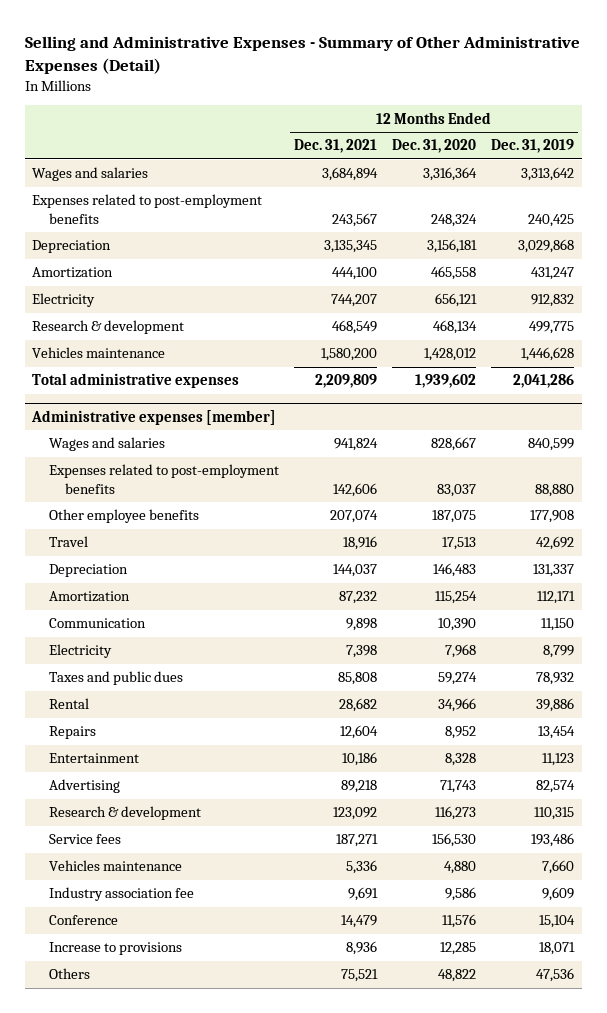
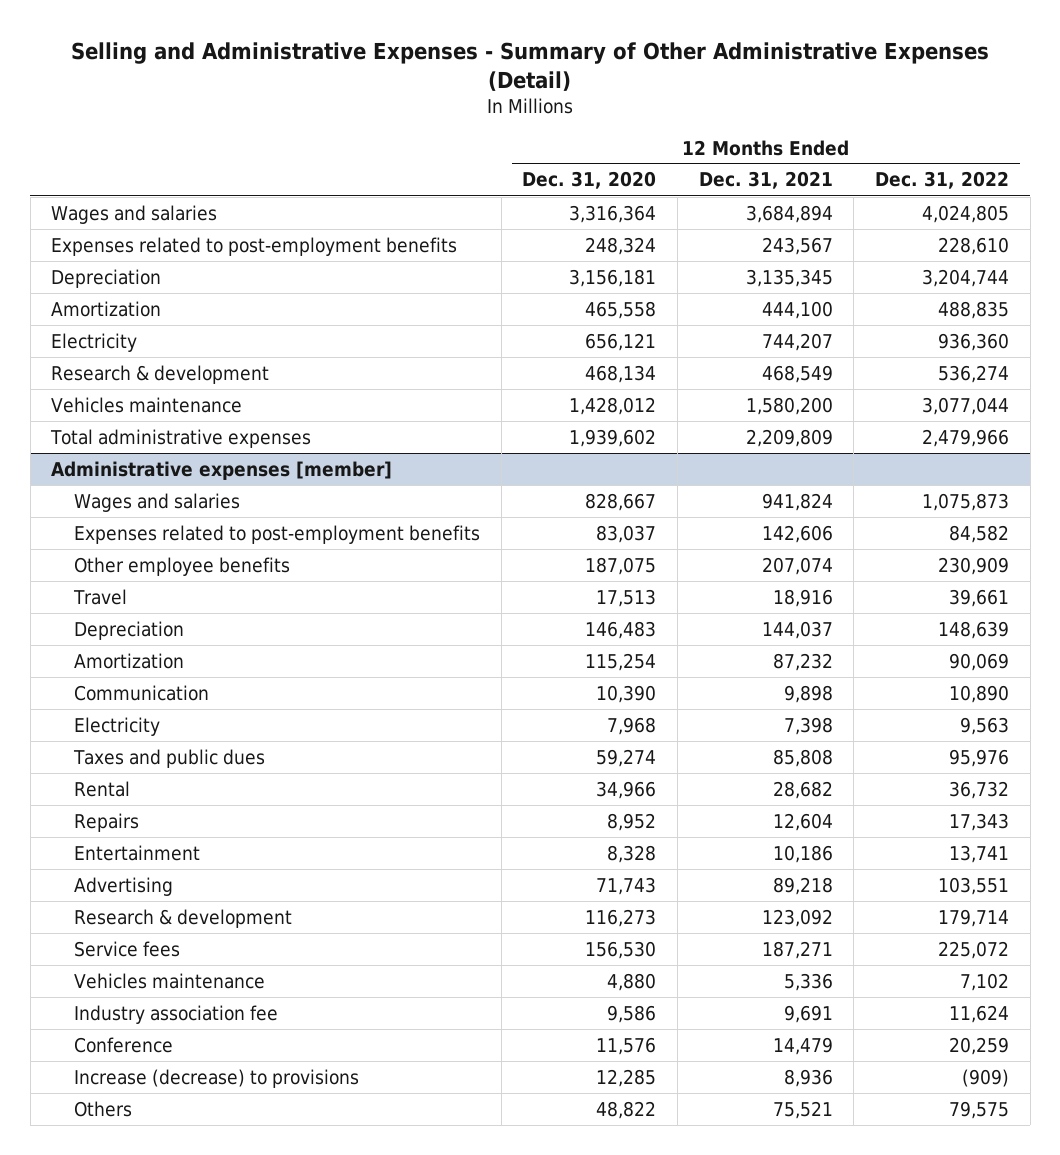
- | 12 Months Ended Dec. 31, 2021 | 12 Months Ended Dec. 31, 2020 | 12 Months Ended Dec. 31, 2019
+ | 12 Months Ended Dec. 31, 2020 | 12 Months Ended Dec. 31, 2021 | 12 Months Ended Dec. 31, 2022
@ Administrative expenses [member]
- Increase to provisions | 8,936 | 12,285 | 18,071
+ Increase (decrease) to provisions | 12,285 | 8,936 | (909)

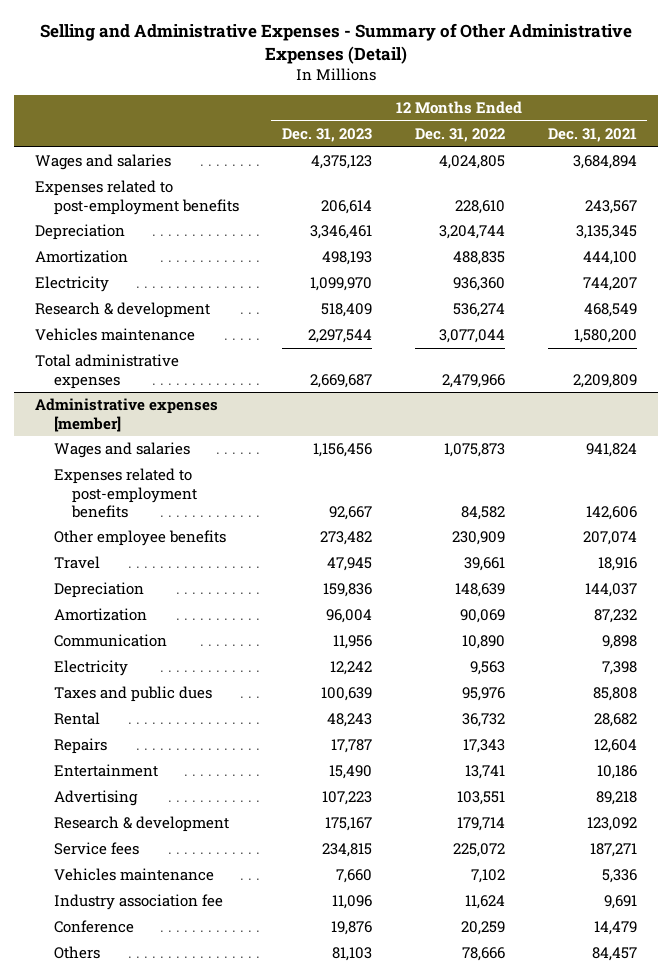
- | 12 Months Ended Dec. 31, 2020 | 12 Months Ended Dec. 31, 2021 | 12 Months Ended Dec. 31, 2022
+ | 12 Months Ended Dec. 31, 2023 | 12 Months Ended Dec. 31, 2022 | 12 Months Ended Dec. 31, 2021
@ Administrative expenses [member]
- Increase (decrease) to provisions | 12,285 | 8,936 | (909)
- Others | 48,822 | 75,521 | 79,575
+ Others | 81,103 | 78,666 | 84,457

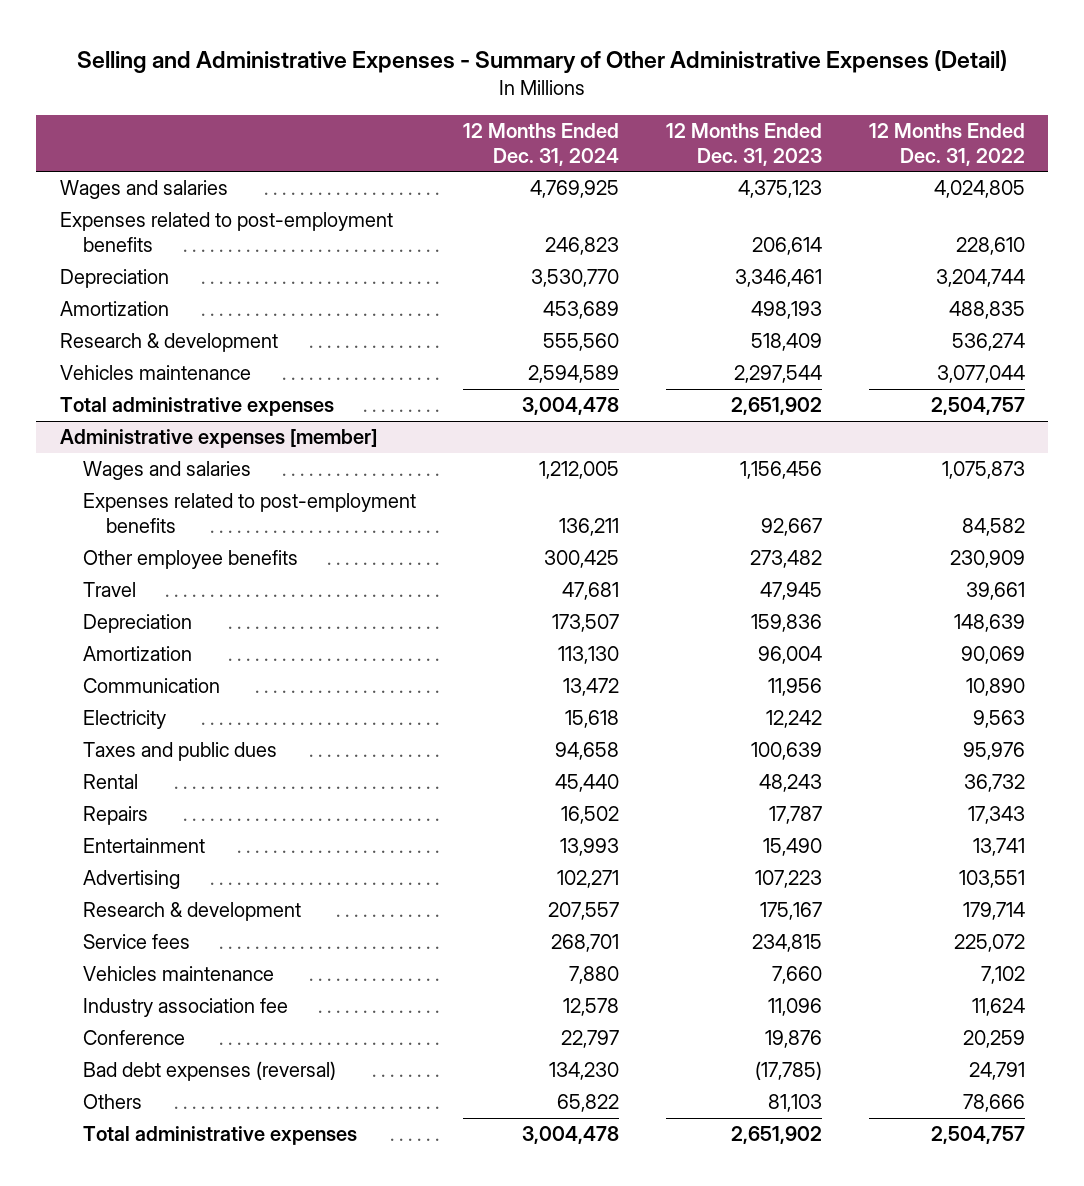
- | 12 Months Ended Dec. 31, 2023 | 12 Months Ended Dec. 31, 2022 | 12 Months Ended Dec. 31, 2021
+ | 12 Months Ended Dec. 31, 2024 | 12 Months Ended Dec. 31, 2023 | 12 Months Ended Dec. 31, 2022
- Electricity | 1,099,970 | 936,360 | 744,207
- Total administrative expenses | 2,669,687 | 2,479,966 | 2,209,809
+ Total administrative expenses | 3,004,478 | 2,651,902 | 2,504,757
@ Administrative expenses [member]
+ Bad debt expenses (reversal) | 134,230 | (17,785) | 24,791
+ Total administrative expenses | 3,004,478 | 2,651,902 | 2,504,757

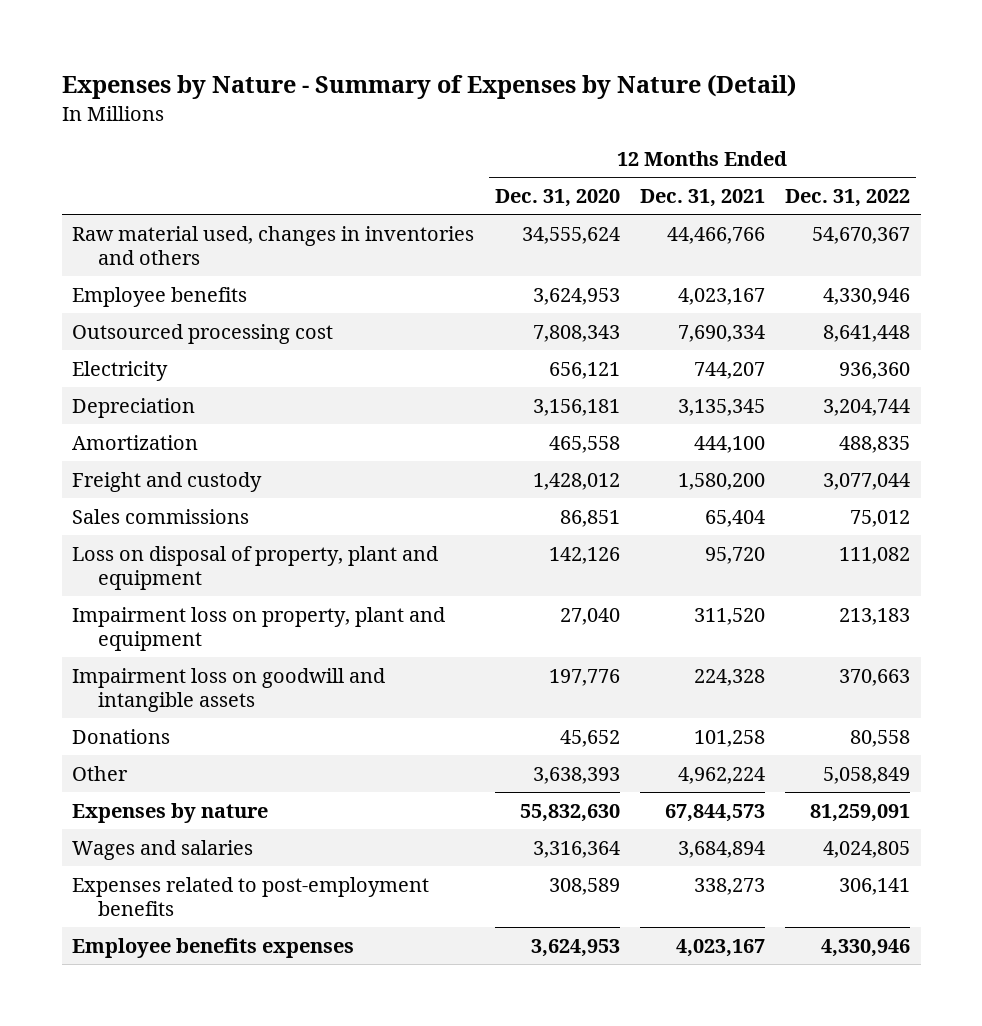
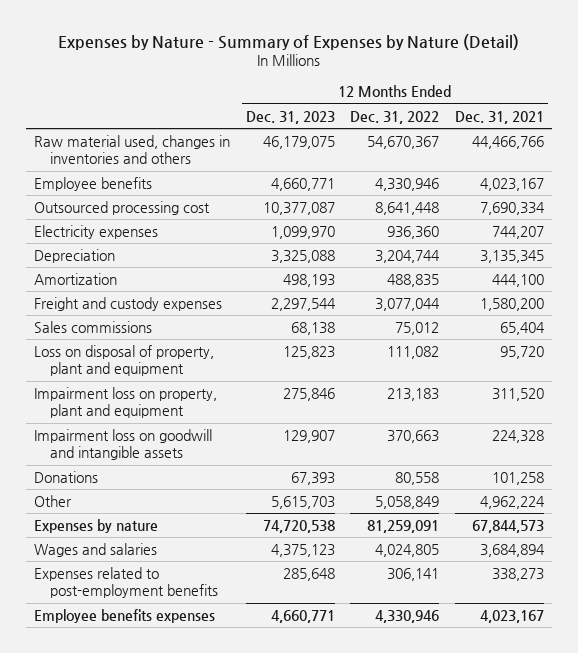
- | 12 Months Ended Dec. 31, 2020 | 12 Months Ended Dec. 31, 2021 | 12 Months Ended Dec. 31, 2022
+ | 12 Months Ended Dec. 31, 2023 | 12 Months Ended Dec. 31, 2022 | 12 Months Ended Dec. 31, 2021
- Electricity | 656,121 | 744,207 | 936,360
+ Electricity expenses | 1,099,970 | 936,360 | 744,207
- Freight and custody | 1,428,012 | 1,580,200 | 3,077,044
+ Freight and custody expenses | 2,297,544 | 3,077,044 | 1,580,200

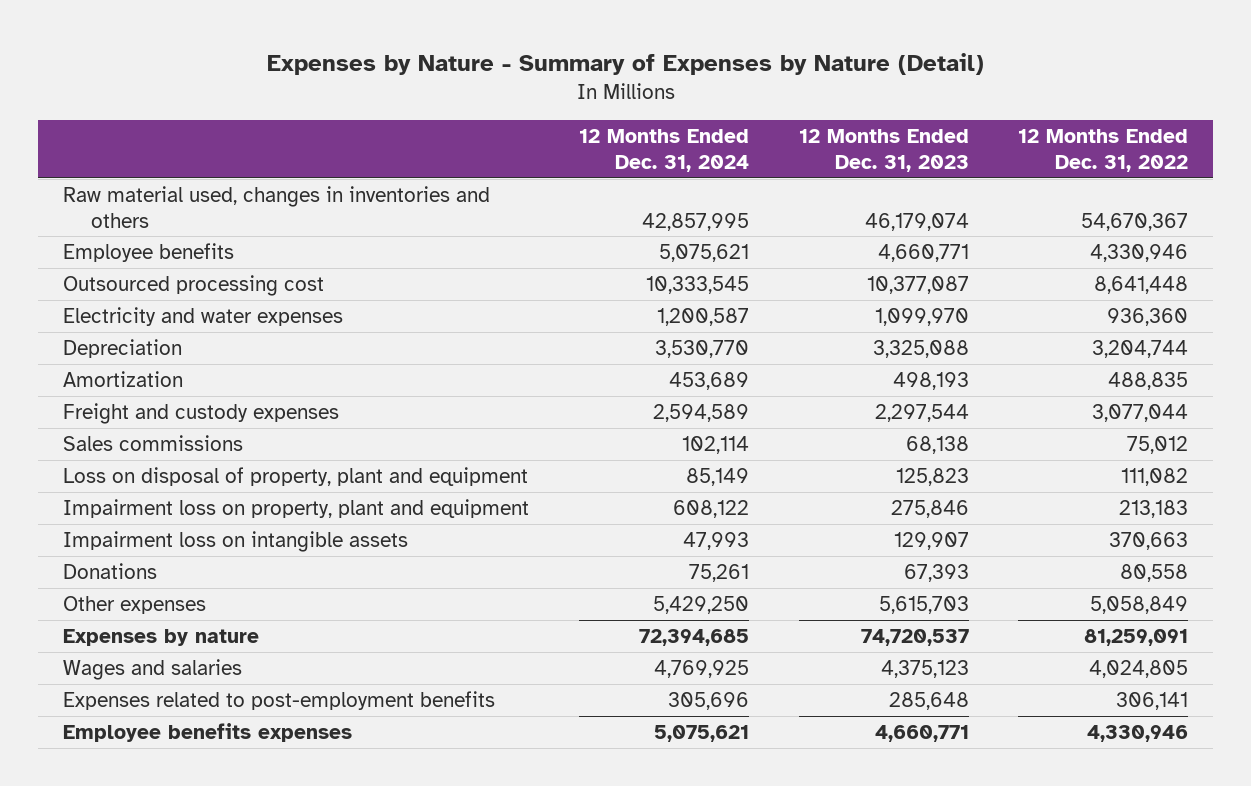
- | 12 Months Ended Dec. 31, 2023 | 12 Months Ended Dec. 31, 2022 | 12 Months Ended Dec. 31, 2021
+ | 12 Months Ended Dec. 31, 2024 | 12 Months Ended Dec. 31, 2023 | 12 Months Ended Dec. 31, 2022
- Raw material used, changes in inventories and others | 46,179,075 | 54,670,367 | 44,466,766
+ Raw material used, changes in inventories and others | 42,857,995 | 46,179,074 | 54,670,367
- Electricity expenses | 1,099,970 | 936,360 | 744,207
+ Electricity and water expenses | 1,200,587 | 1,099,970 | 936,360
- Impairment loss on goodwill and intangible assets | 129,907 | 370,663 | 224,328
+ Impairment loss on intangible assets | 47,993 | 129,907 | 370,663
- Other | 5,615,703 | 5,058,849 | 4,962,224
- Expenses by nature | 74,720,538 | 81,259,091 | 67,844,573
+ Other expenses | 5,429,250 | 5,615,703 | 5,058,849
+ Expenses by nature | 72,394,685 | 74,720,537 | 81,259,091

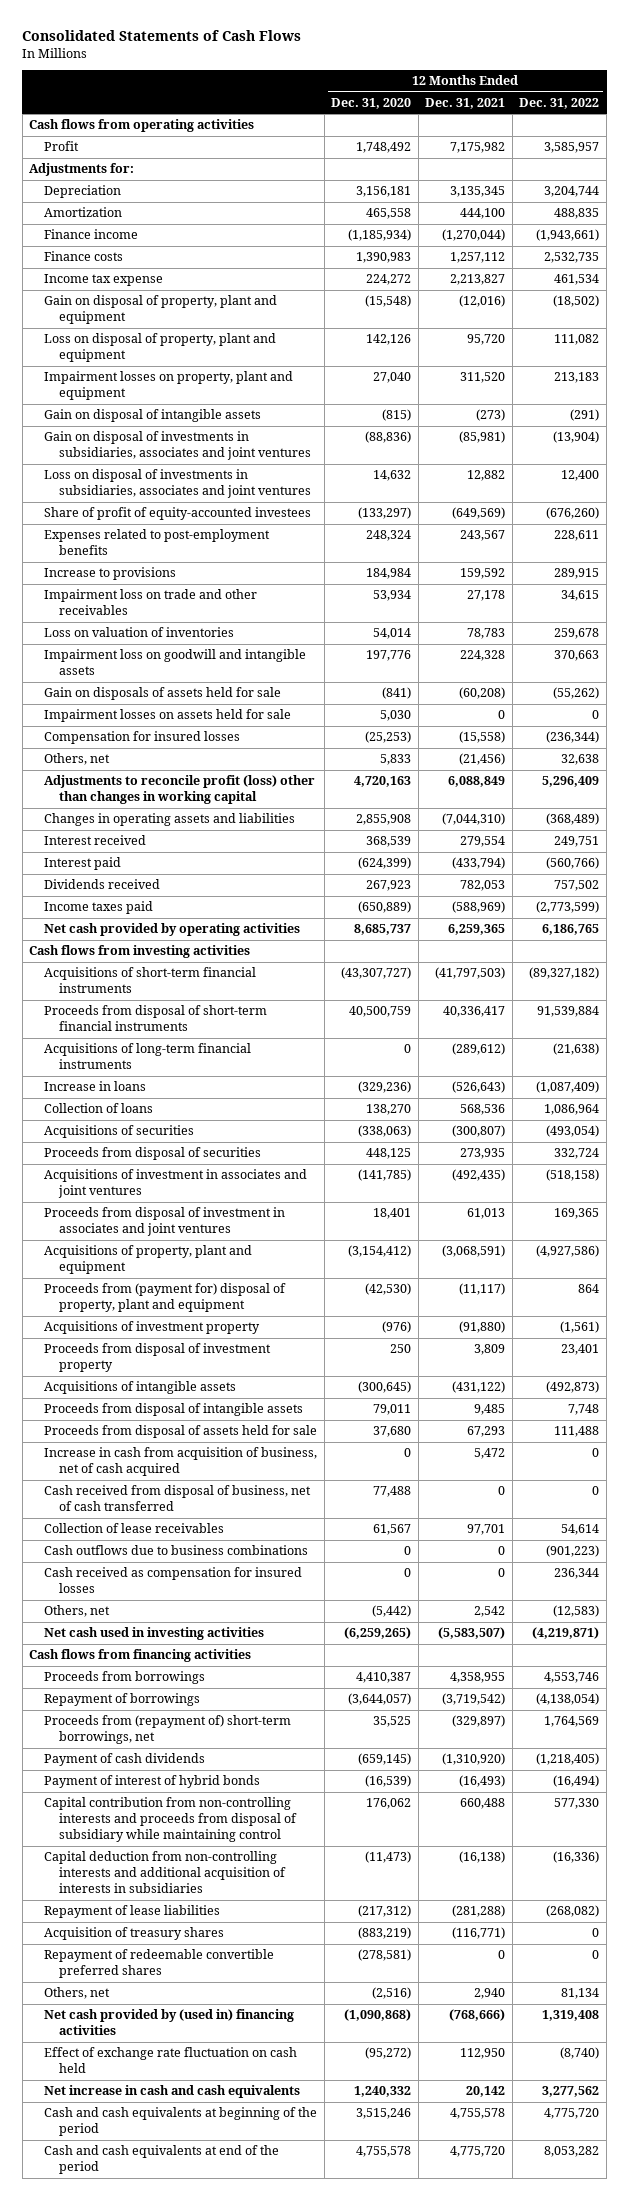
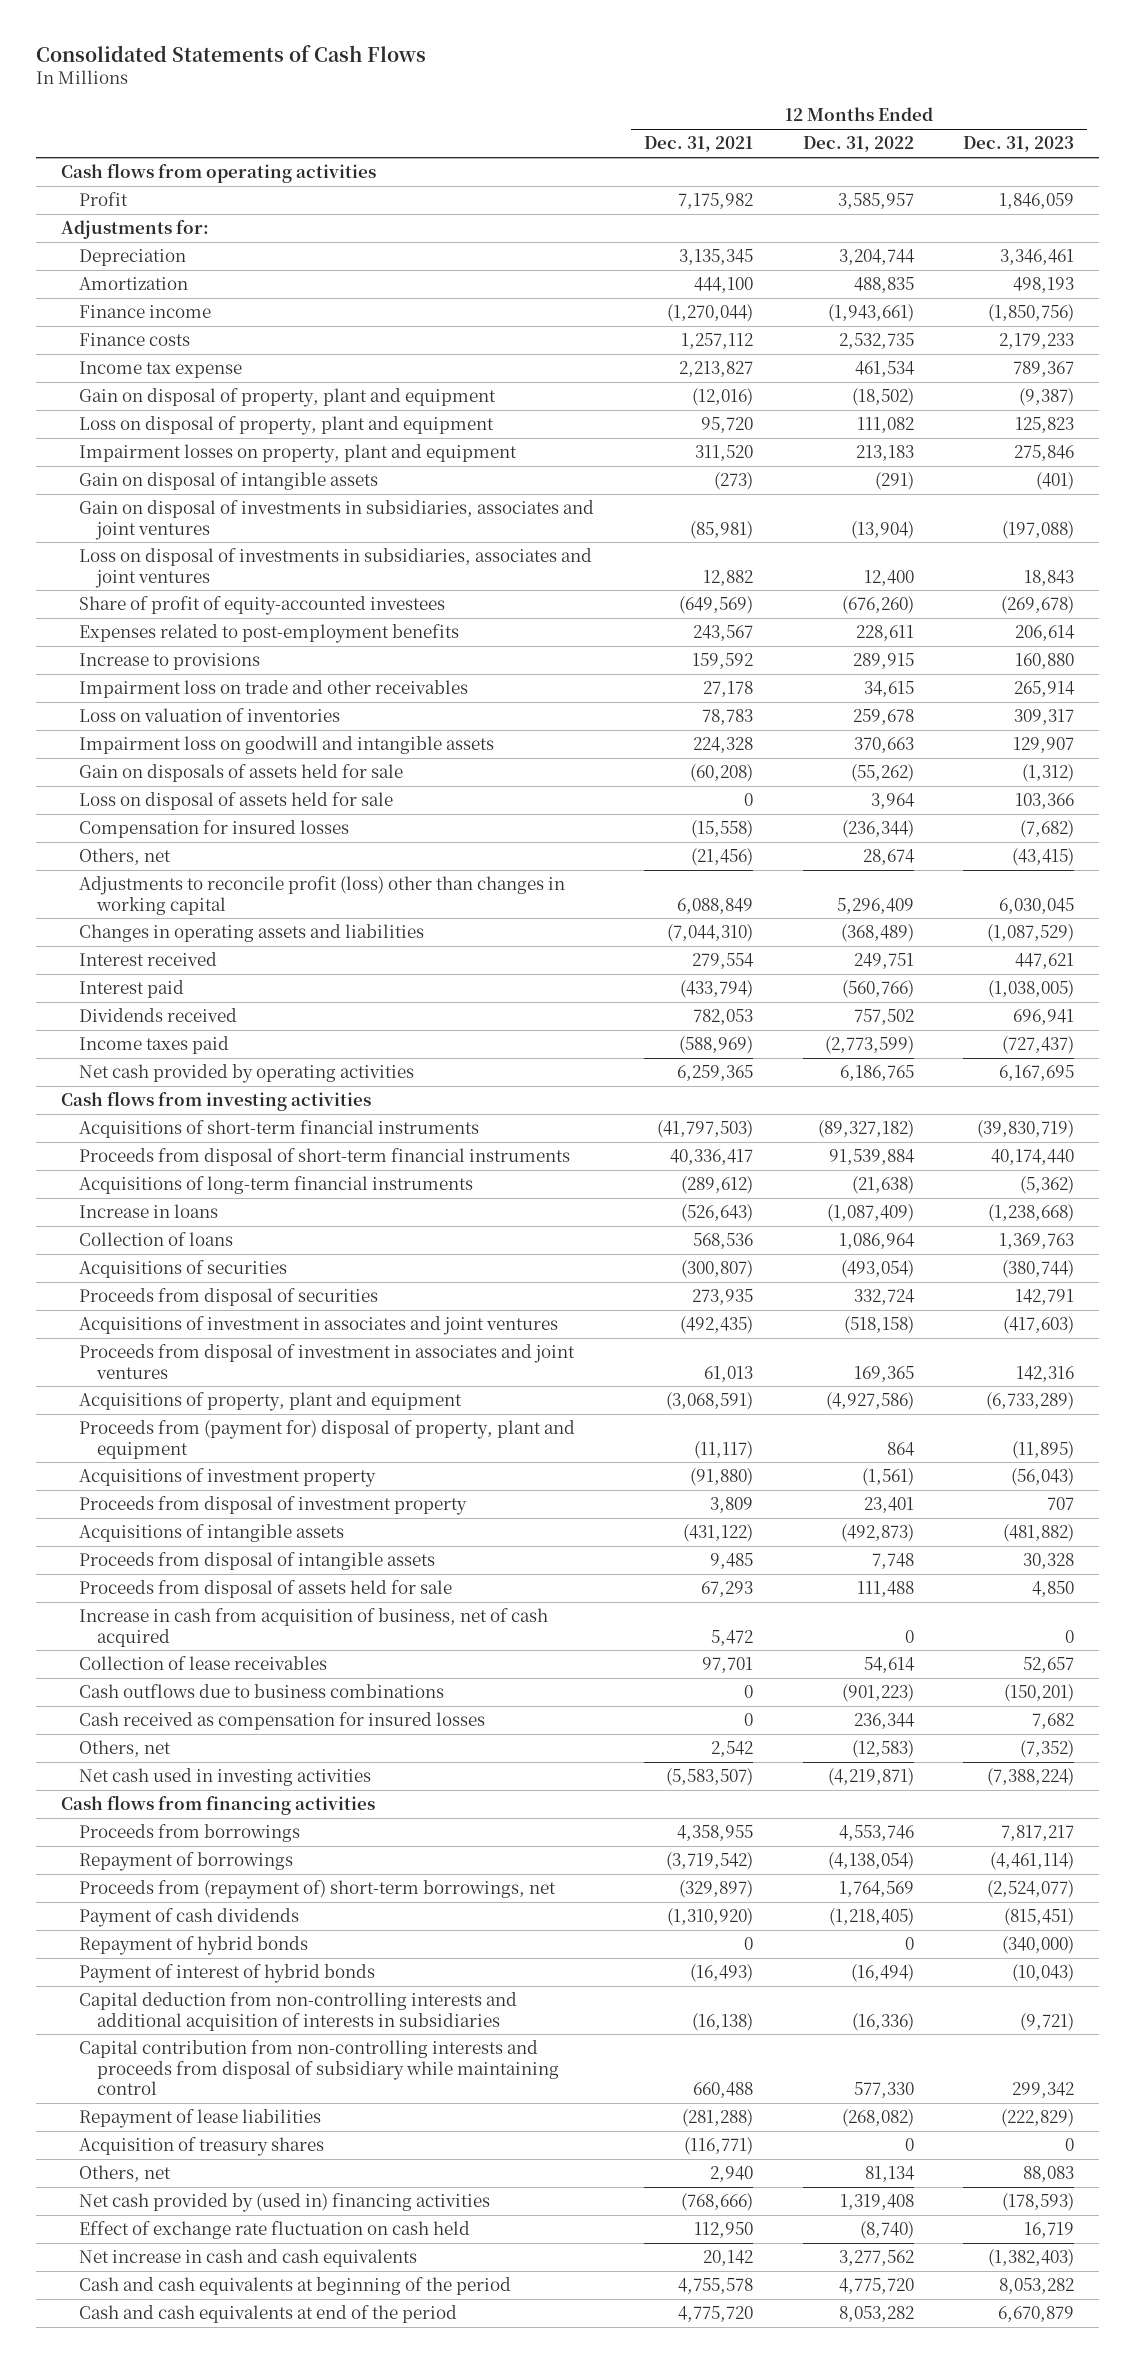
- | 12 Months Ended Dec. 31, 2020 | 12 Months Ended Dec. 31, 2021 | 12 Months Ended Dec. 31, 2022
+ | 12 Months Ended Dec. 31, 2021 | 12 Months Ended Dec. 31, 2022 | 12 Months Ended Dec. 31, 2023
- Impairment losses on assets held for sale | 5,030 | 0 | 0
+ Loss on disposal of assets held for sale | 0 | 3,964 | 103,366
- Others, net | 5,833 | (21,456) | 32,638
+ Others, net | (21,456) | 28,674 | (43,415)
- Cash received from disposal of business, net of cash transferred | 77,488 | 0 | 0
+ Repayment of hybrid bonds | 0 | 0 | (340,000)
moved down: Capital contribution from non-controlling interests and proceeds from disposal of subsidiary while maintaining control | 660,488 | 577,330 | 299,342
- Repayment of redeemable convertible preferred shares | (278,581) | 0 | 0

